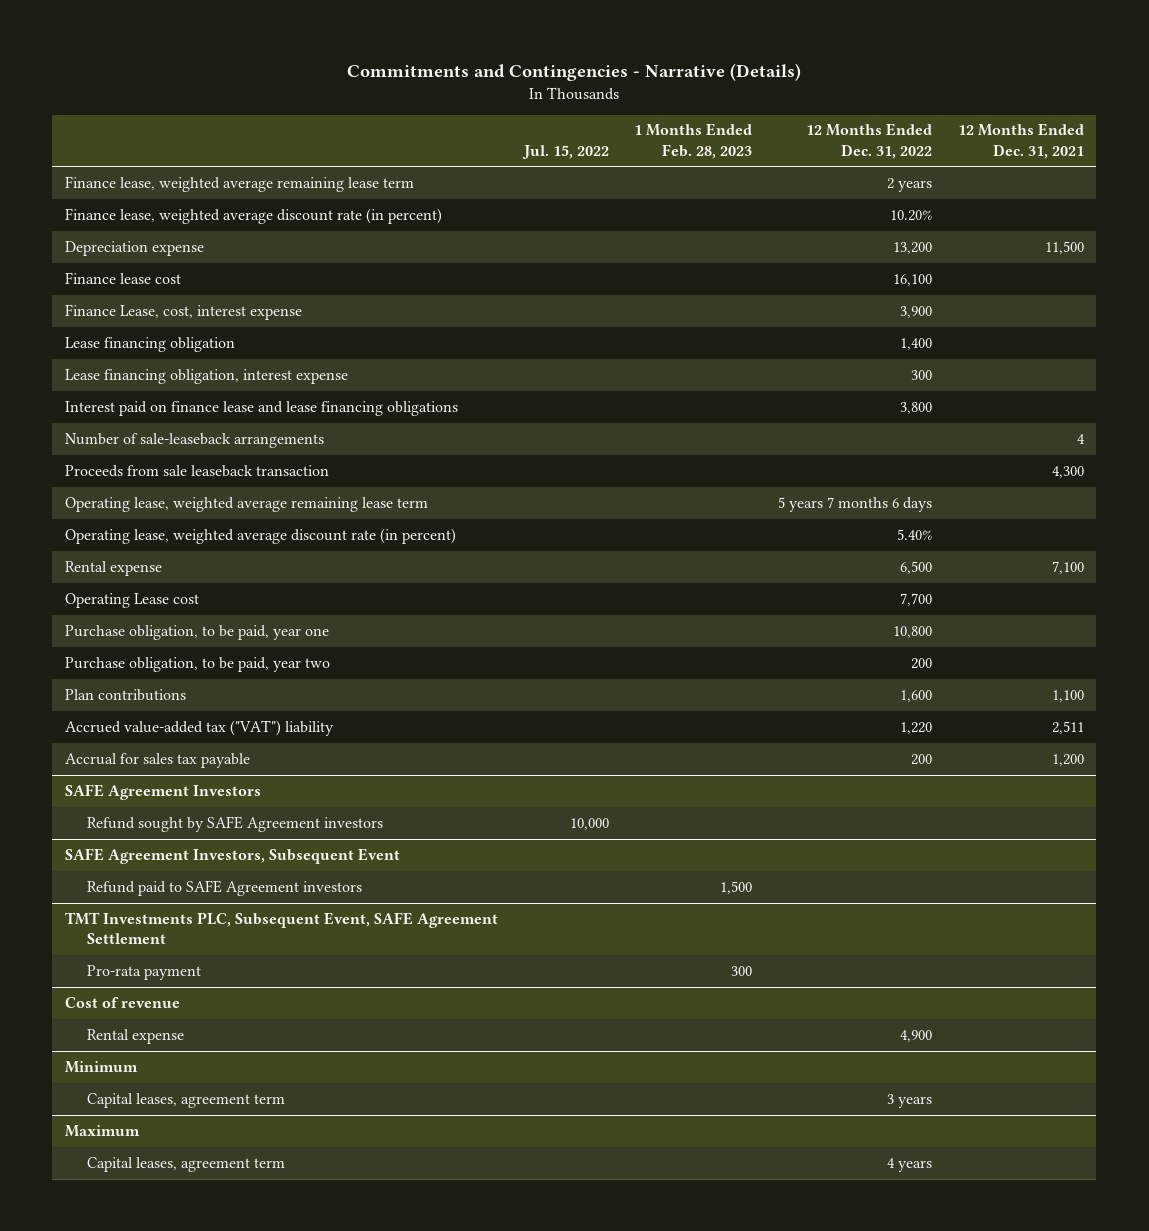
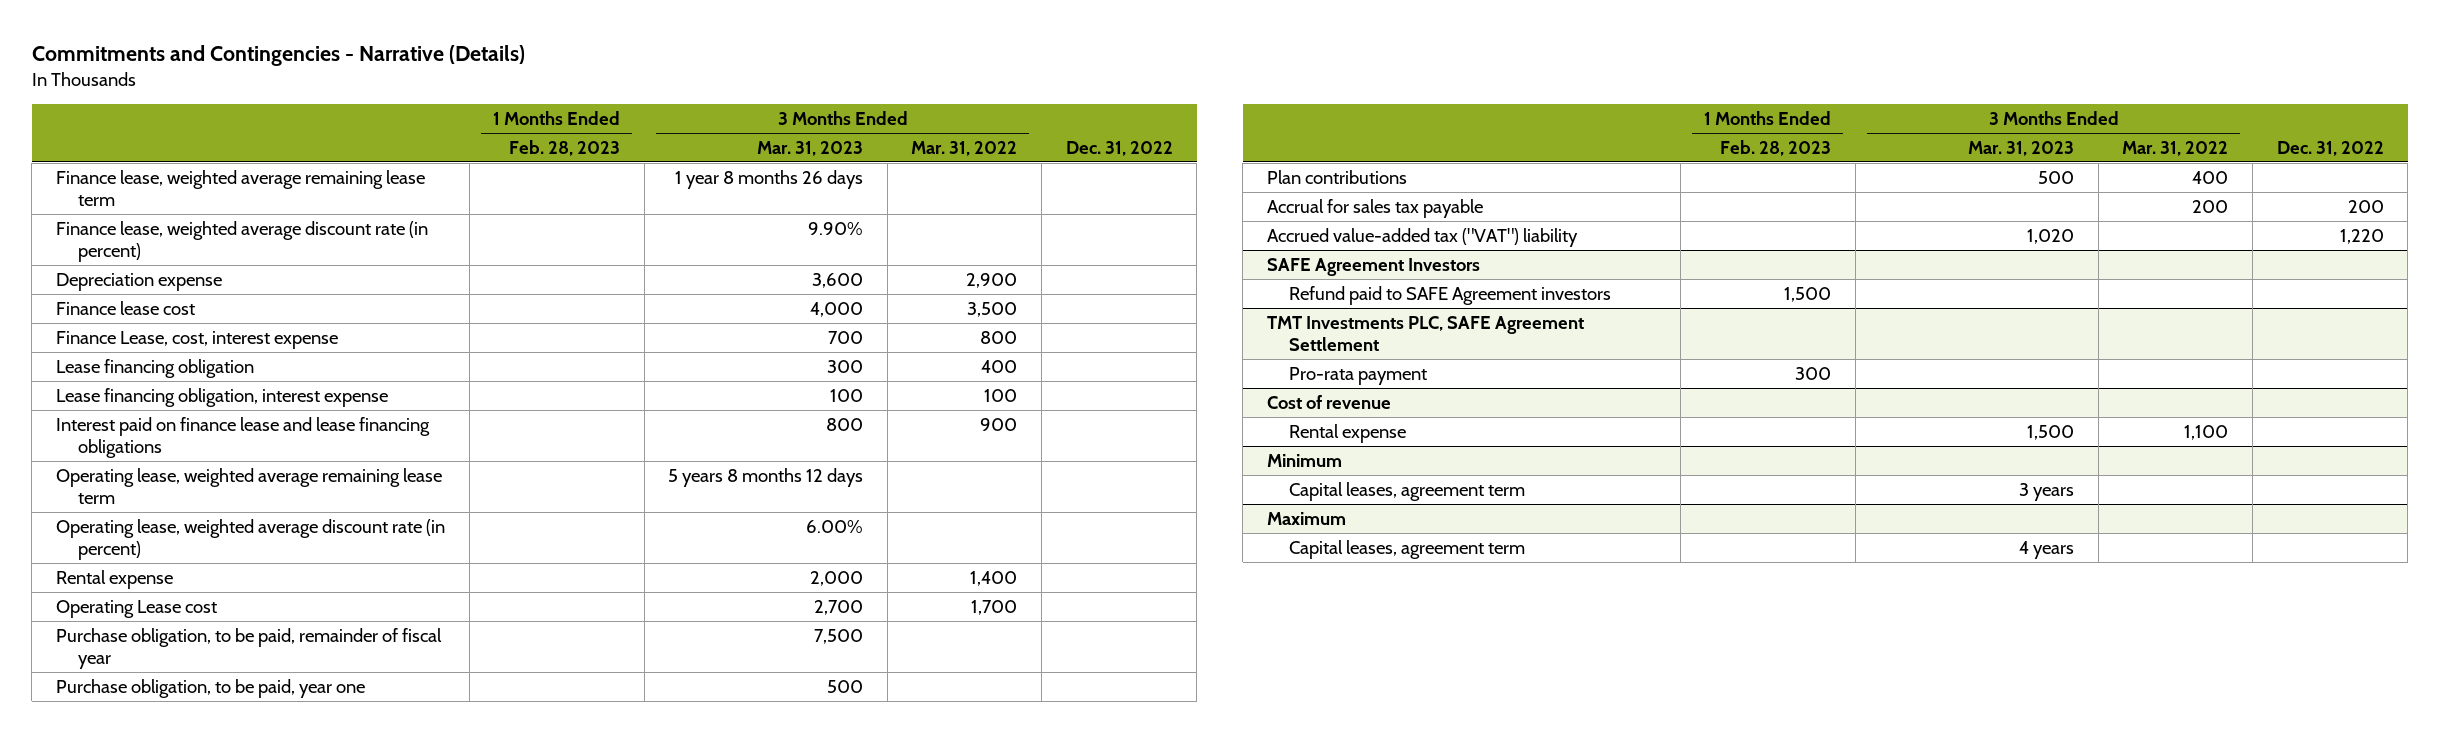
- | Jul. 15, 2022 | 1 Months Ended Feb. 28, 2023 | 12 Months Ended Dec. 31, 2022 | 12 Months Ended Dec. 31, 2021
+ | 1 Months Ended Feb. 28, 2023 | 3 Months Ended Mar. 31, 2023 | 3 Months Ended Mar. 31, 2022 | Dec. 31, 2022
- Number of sale-leaseback arrangements | | | | 4
- Proceeds from sale leaseback transaction | | | | 4,300
+ Purchase obligation, to be paid, remainder of fiscal year | | 7,500 | |
- Purchase obligation, to be paid, year two | | | 200 |
moved down: Accrued value-added tax ("VAT") liability | | 1,020 | | 1,220
@ SAFE Agreement Investors
- Refund sought by SAFE Agreement investors | 10,000 | | |
- SAFE Agreement Investors, Subsequent Event
- Refund paid to SAFE Agreement investors | | 1,500 | |
- TMT Investments PLC, Subsequent Event, SAFE Agreement Settlement
@ SAFE Agreement Investors
+ Refund paid to SAFE Agreement investors | 1,500 | | |
+ TMT Investments PLC, SAFE Agreement Settlement

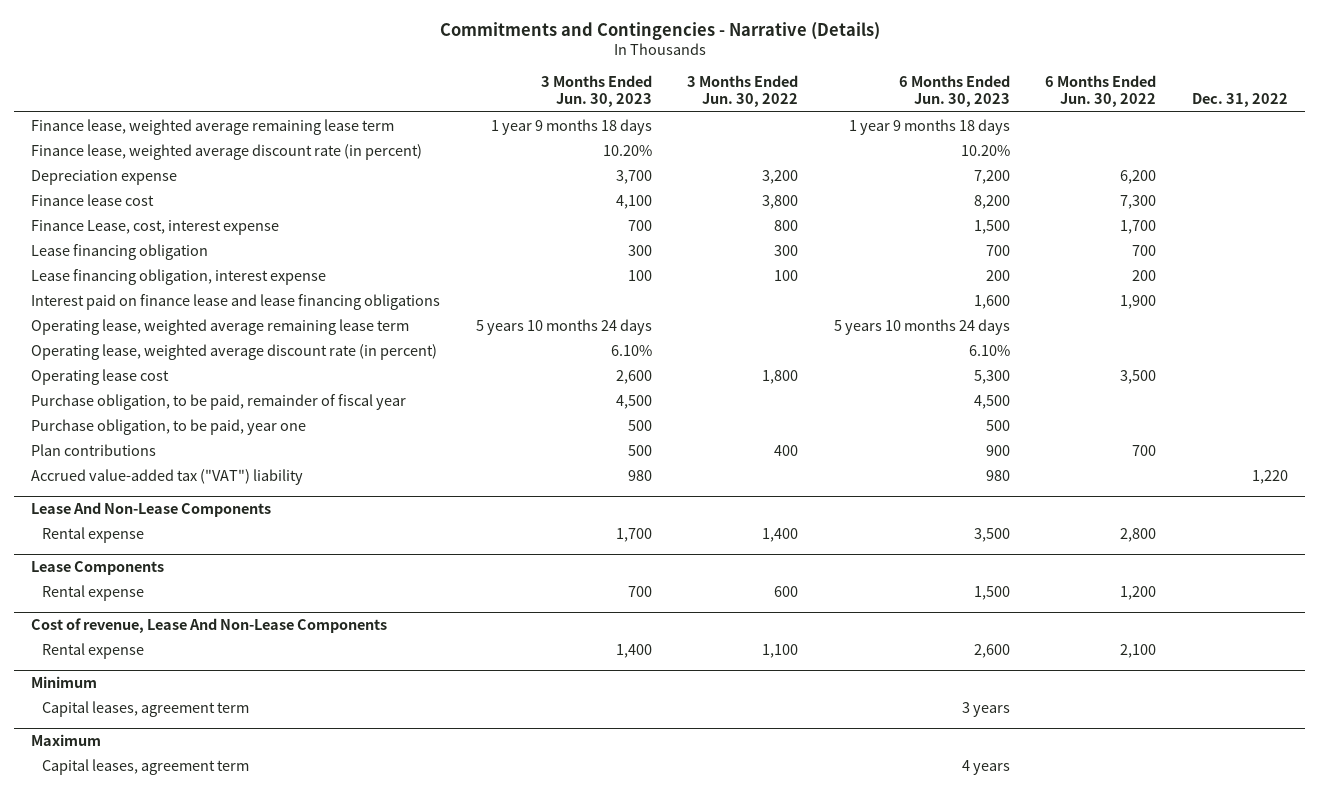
- | 1 Months Ended Feb. 28, 2023 | 3 Months Ended Mar. 31, 2023 | 3 Months Ended Mar. 31, 2022 | Dec. 31, 2022
+ | 3 Months Ended Jun. 30, 2023 | 3 Months Ended Jun. 30, 2022 | 6 Months Ended Jun. 30, 2023 | 6 Months Ended Jun. 30, 2022 | Dec. 31, 2022
- Rental expense | | 2,000 | 1,400 |
- Operating Lease cost | | 2,700 | 1,700 |
+ Operating lease cost | 2,600 | 1,800 | 5,300 | 3,500 |
- Accrual for sales tax payable | | | 200 | 200
- SAFE Agreement Investors
- Refund paid to SAFE Agreement investors | 1,500 | | |
- TMT Investments PLC, SAFE Agreement Settlement
- Pro-rata payment | 300 | | |
- Cost of revenue
+ Lease And Non-Lease Components
+ Rental expense | 1,700 | 1,400 | 3,500 | 2,800 |
+ Lease Components
+ Rental expense | 700 | 600 | 1,500 | 1,200 |
+ Cost of revenue, Lease And Non-Lease Components

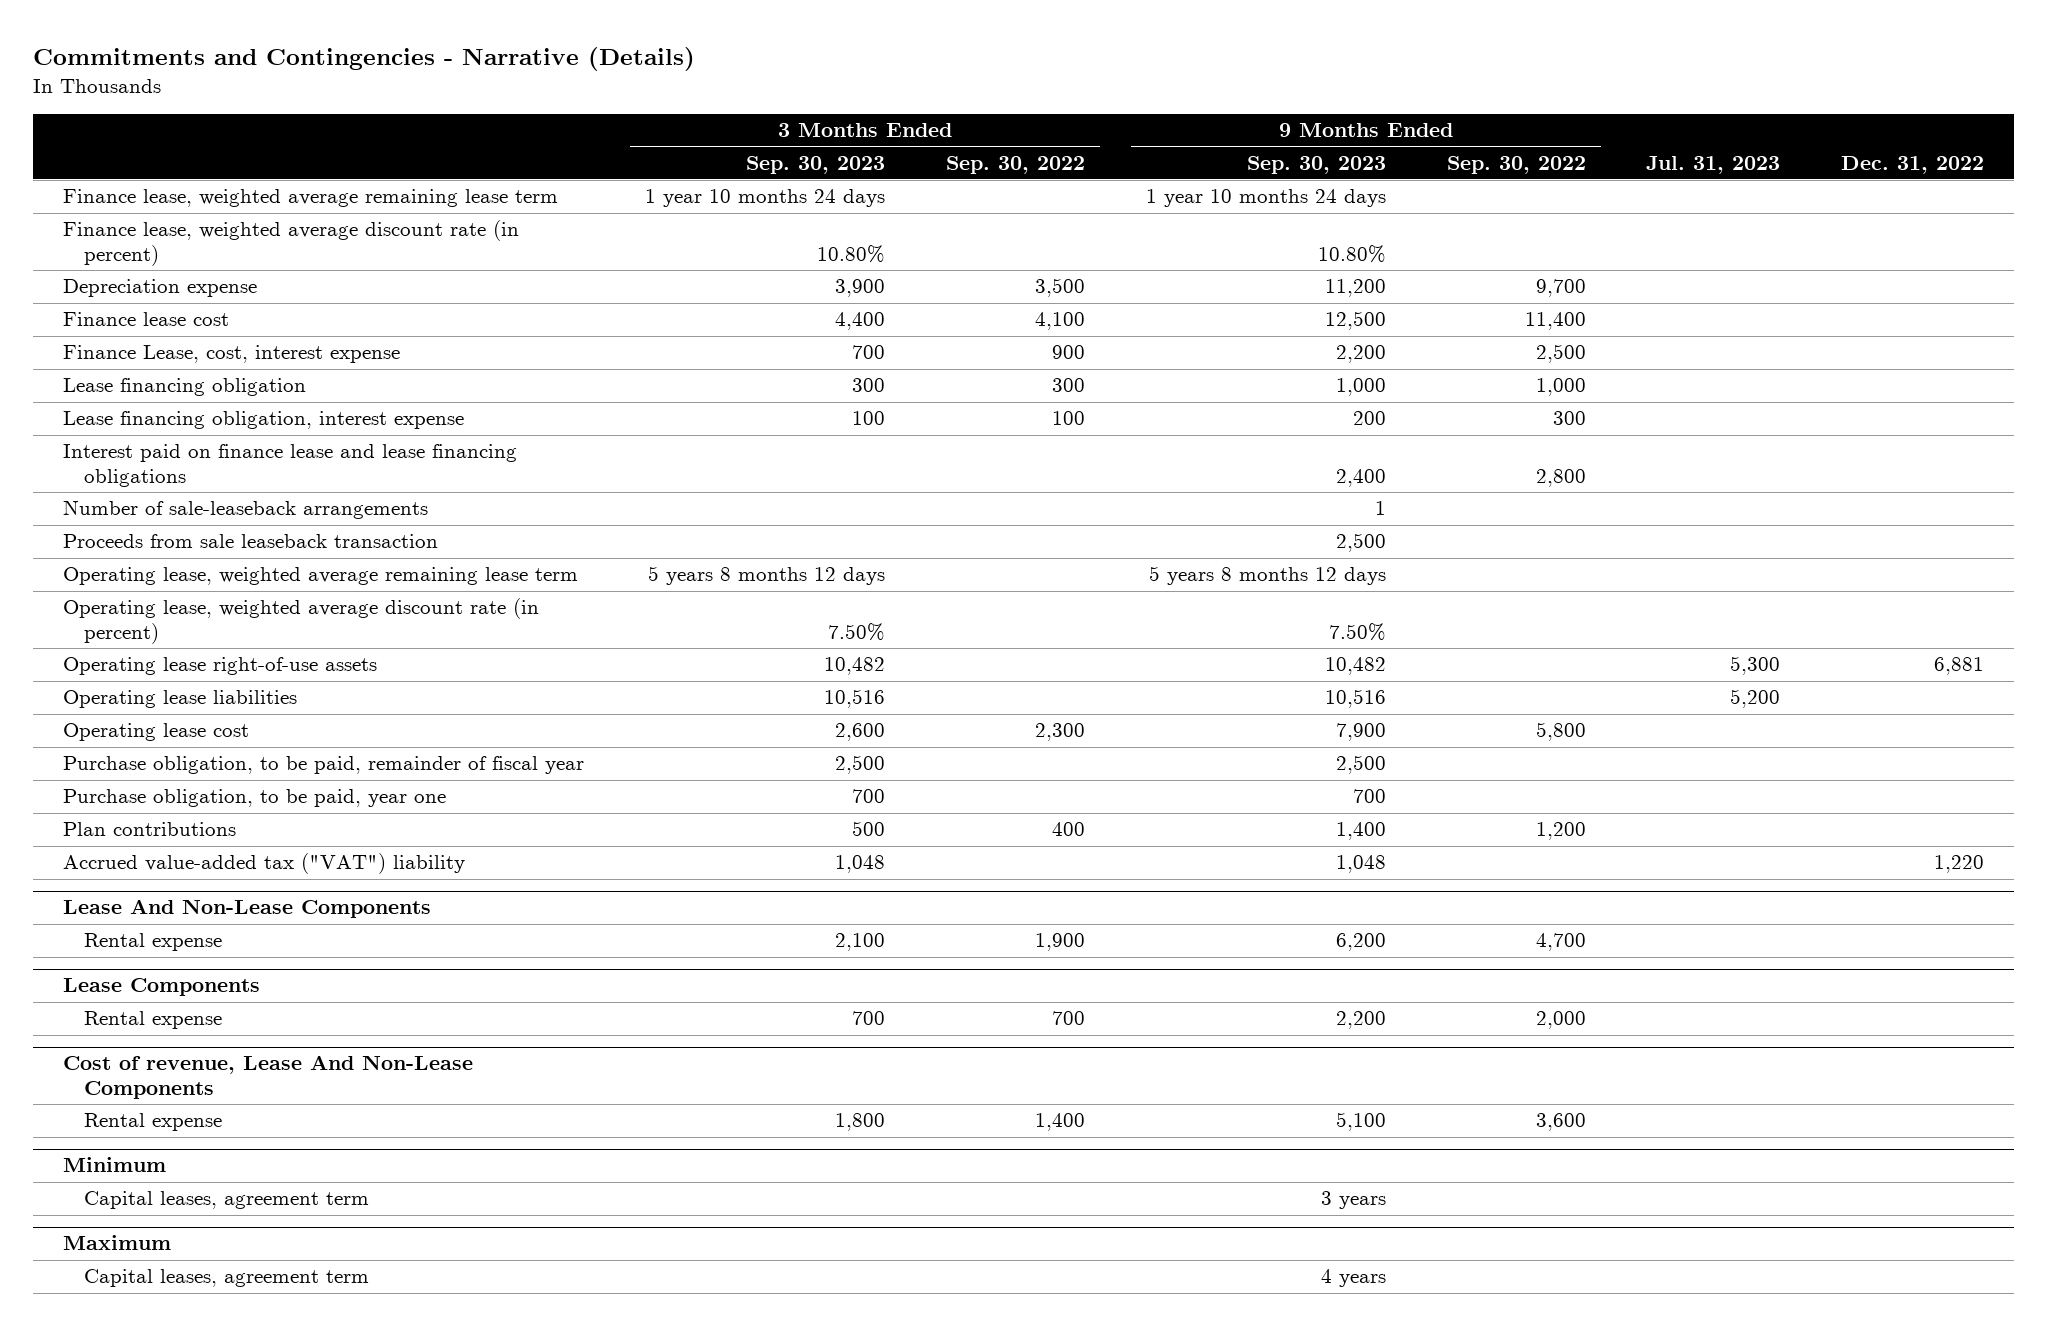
- | 3 Months Ended Jun. 30, 2023 | 3 Months Ended Jun. 30, 2022 | 6 Months Ended Jun. 30, 2023 | 6 Months Ended Jun. 30, 2022 | Dec. 31, 2022
+ | 3 Months Ended Sep. 30, 2023 | 3 Months Ended Sep. 30, 2022 | 9 Months Ended Sep. 30, 2023 | 9 Months Ended Sep. 30, 2022 | Jul. 31, 2023 | Dec. 31, 2022
+ Number of sale-leaseback arrangements | | | 1 | | |
+ Proceeds from sale leaseback transaction | | | 2,500 | | |
+ Operating lease right-of-use assets | 10,482 | | 10,482 | | 5,300 | 6,881
+ Operating lease liabilities | 10,516 | | 10,516 | | 5,200 |

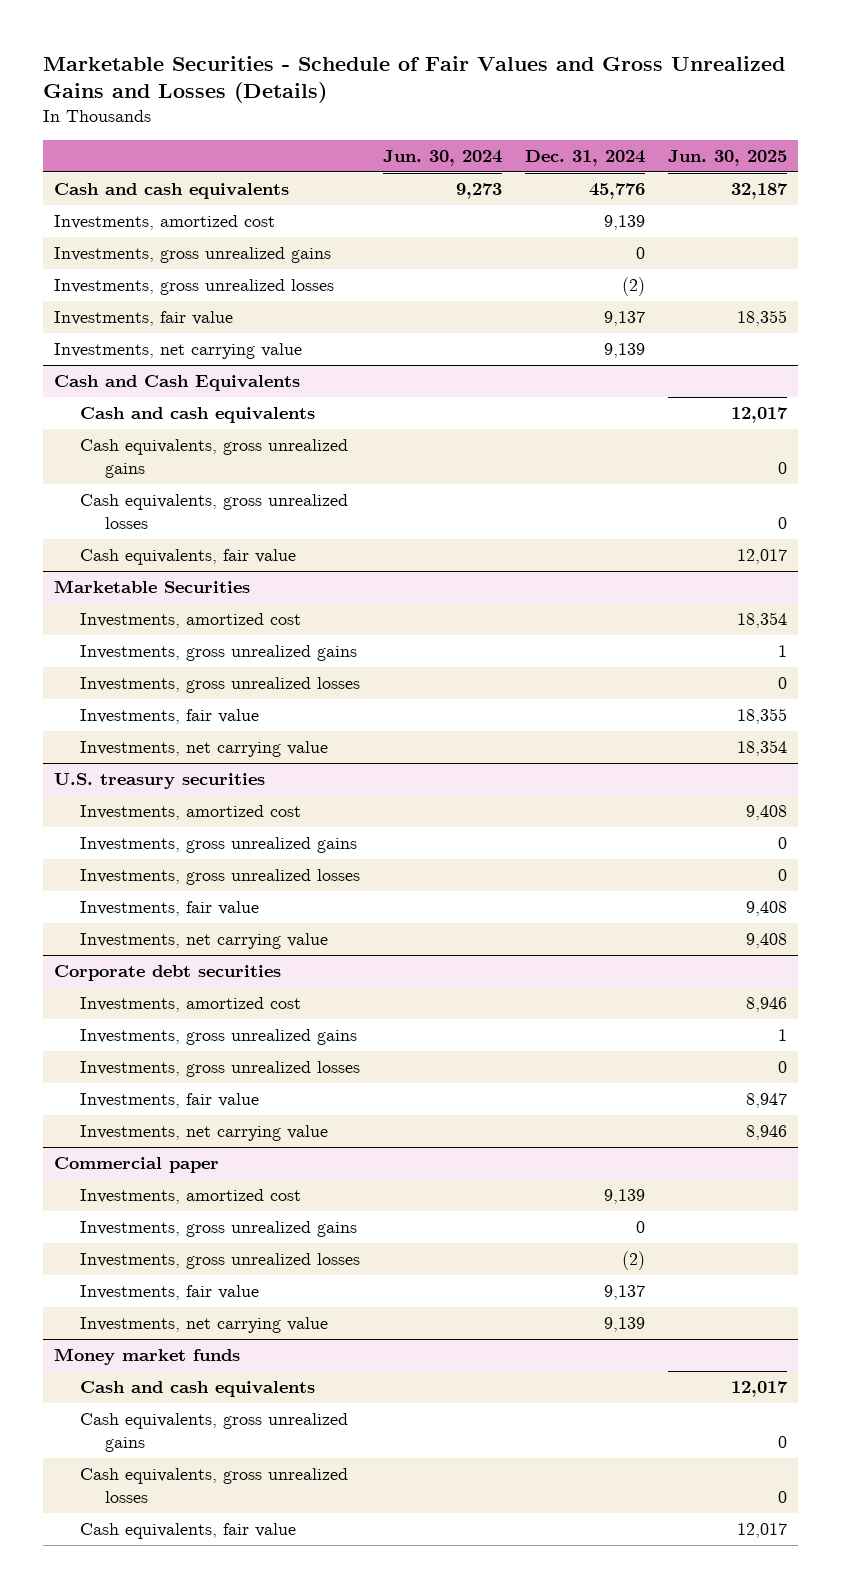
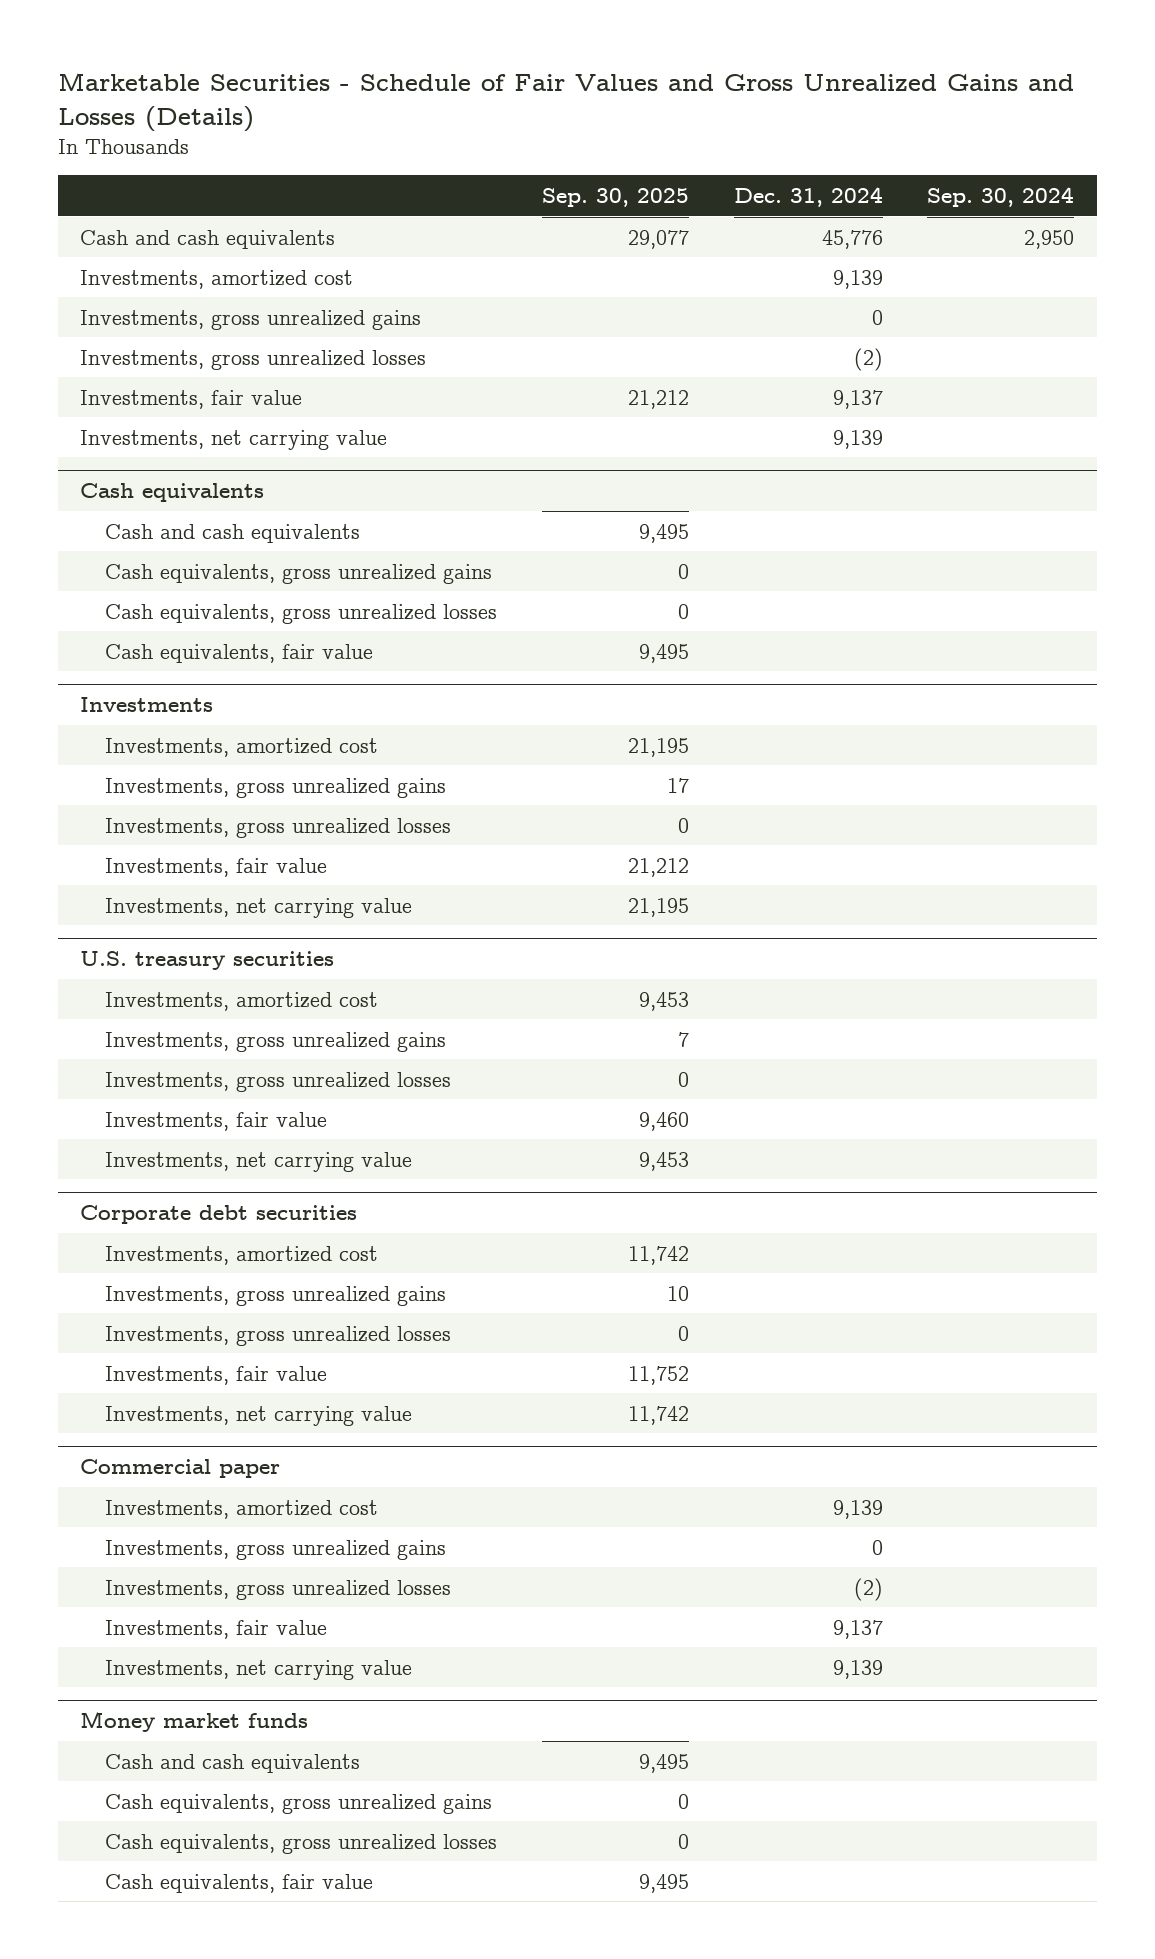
- | Jun. 30, 2024 | Dec. 31, 2024 | Jun. 30, 2025
+ | Sep. 30, 2025 | Dec. 31, 2024 | Sep. 30, 2024
- Cash and Cash Equivalents
+ Cash equivalents
- Marketable Securities
+ Investments

